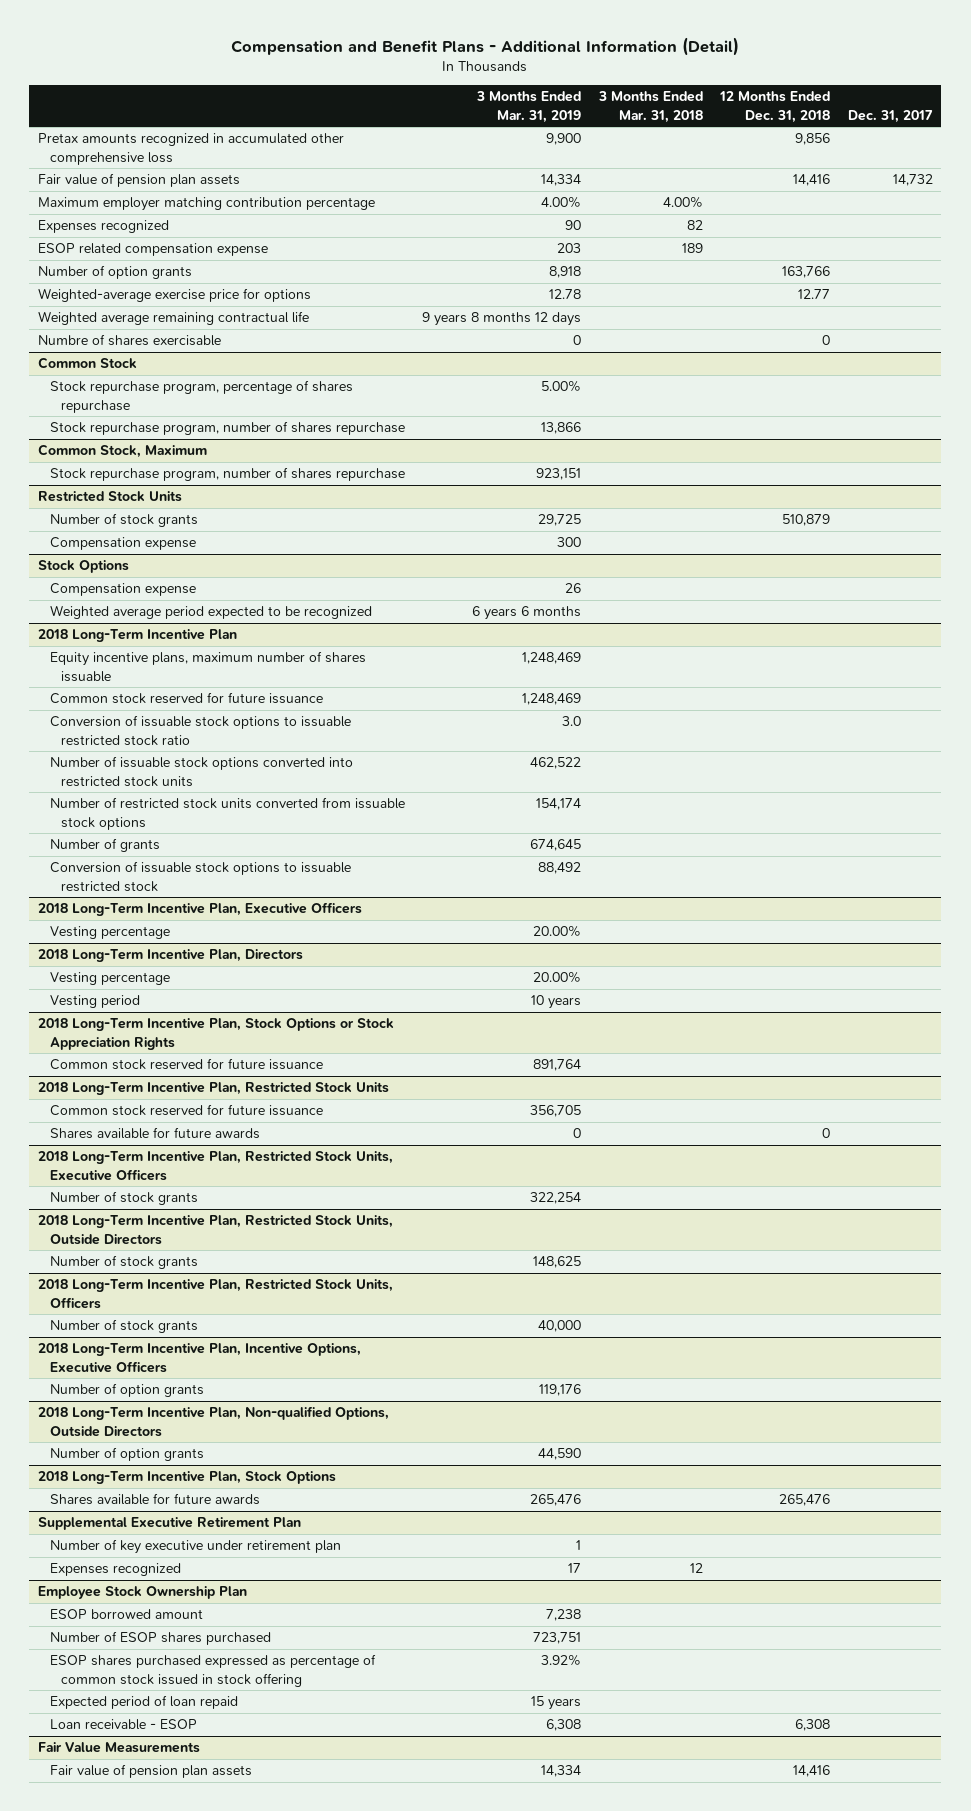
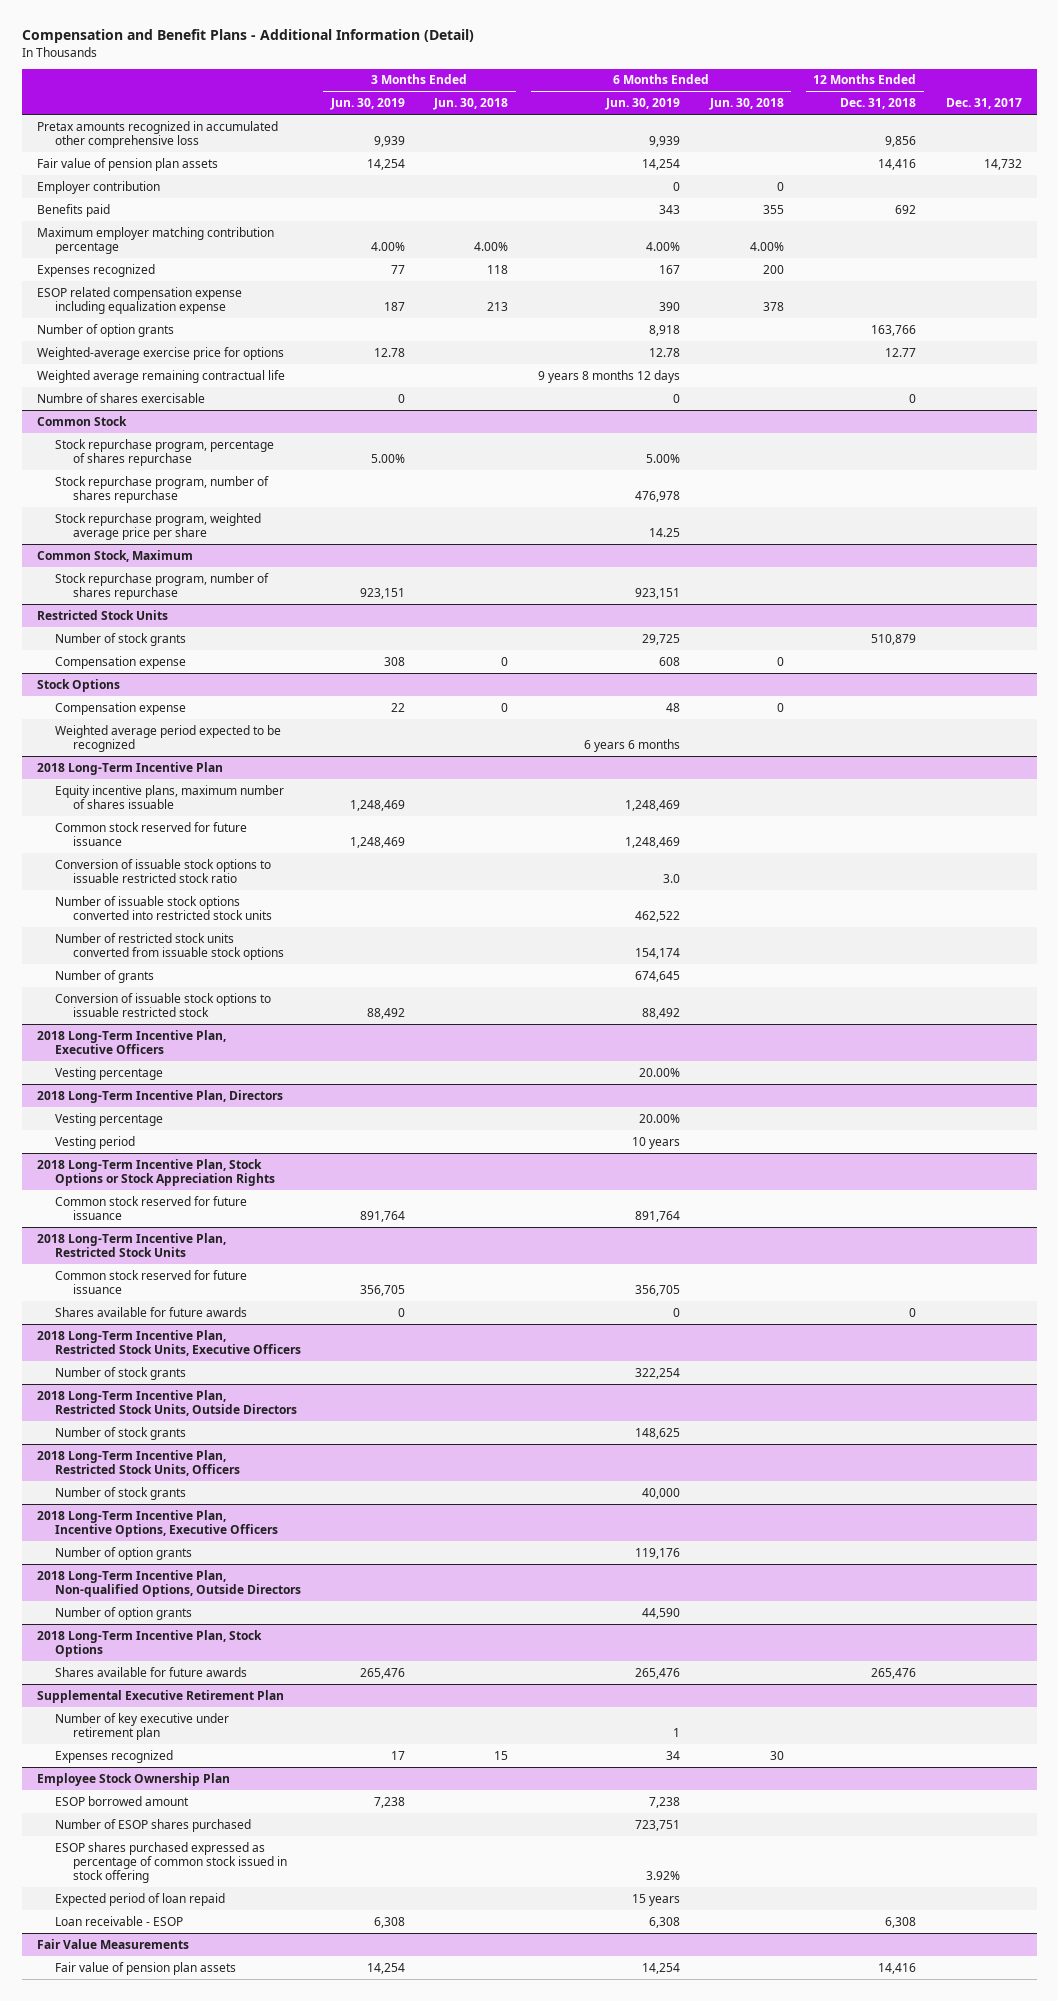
- | 3 Months Ended Mar. 31, 2019 | 3 Months Ended Mar. 31, 2018 | 12 Months Ended Dec. 31, 2018 | Dec. 31, 2017
+ | 3 Months Ended Jun. 30, 2019 | 3 Months Ended Jun. 30, 2018 | 6 Months Ended Jun. 30, 2019 | 6 Months Ended Jun. 30, 2018 | 12 Months Ended Dec. 31, 2018 | Dec. 31, 2017
+ Employer contribution | | | 0 | 0 | |
+ Benefits paid | | | 343 | 355 | 692 |
- ESOP related compensation expense | 203 | 189 | |
+ ESOP related compensation expense including equalization expense | 187 | 213 | 390 | 378 | |
@ Common Stock
+ Stock repurchase program, weighted average price per share | | | 14.25 | | |

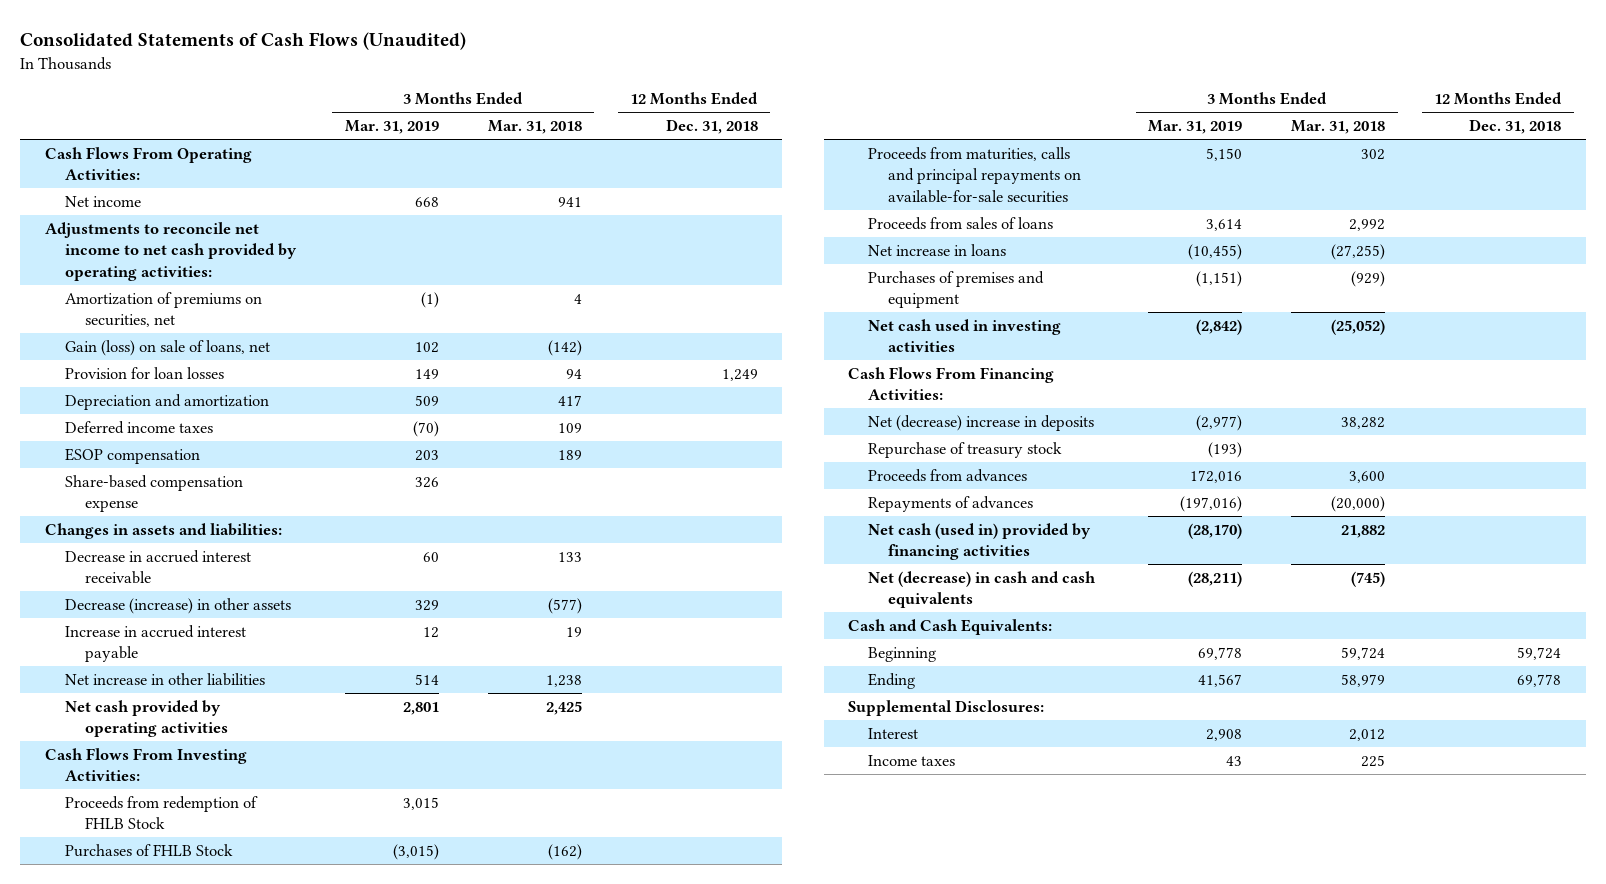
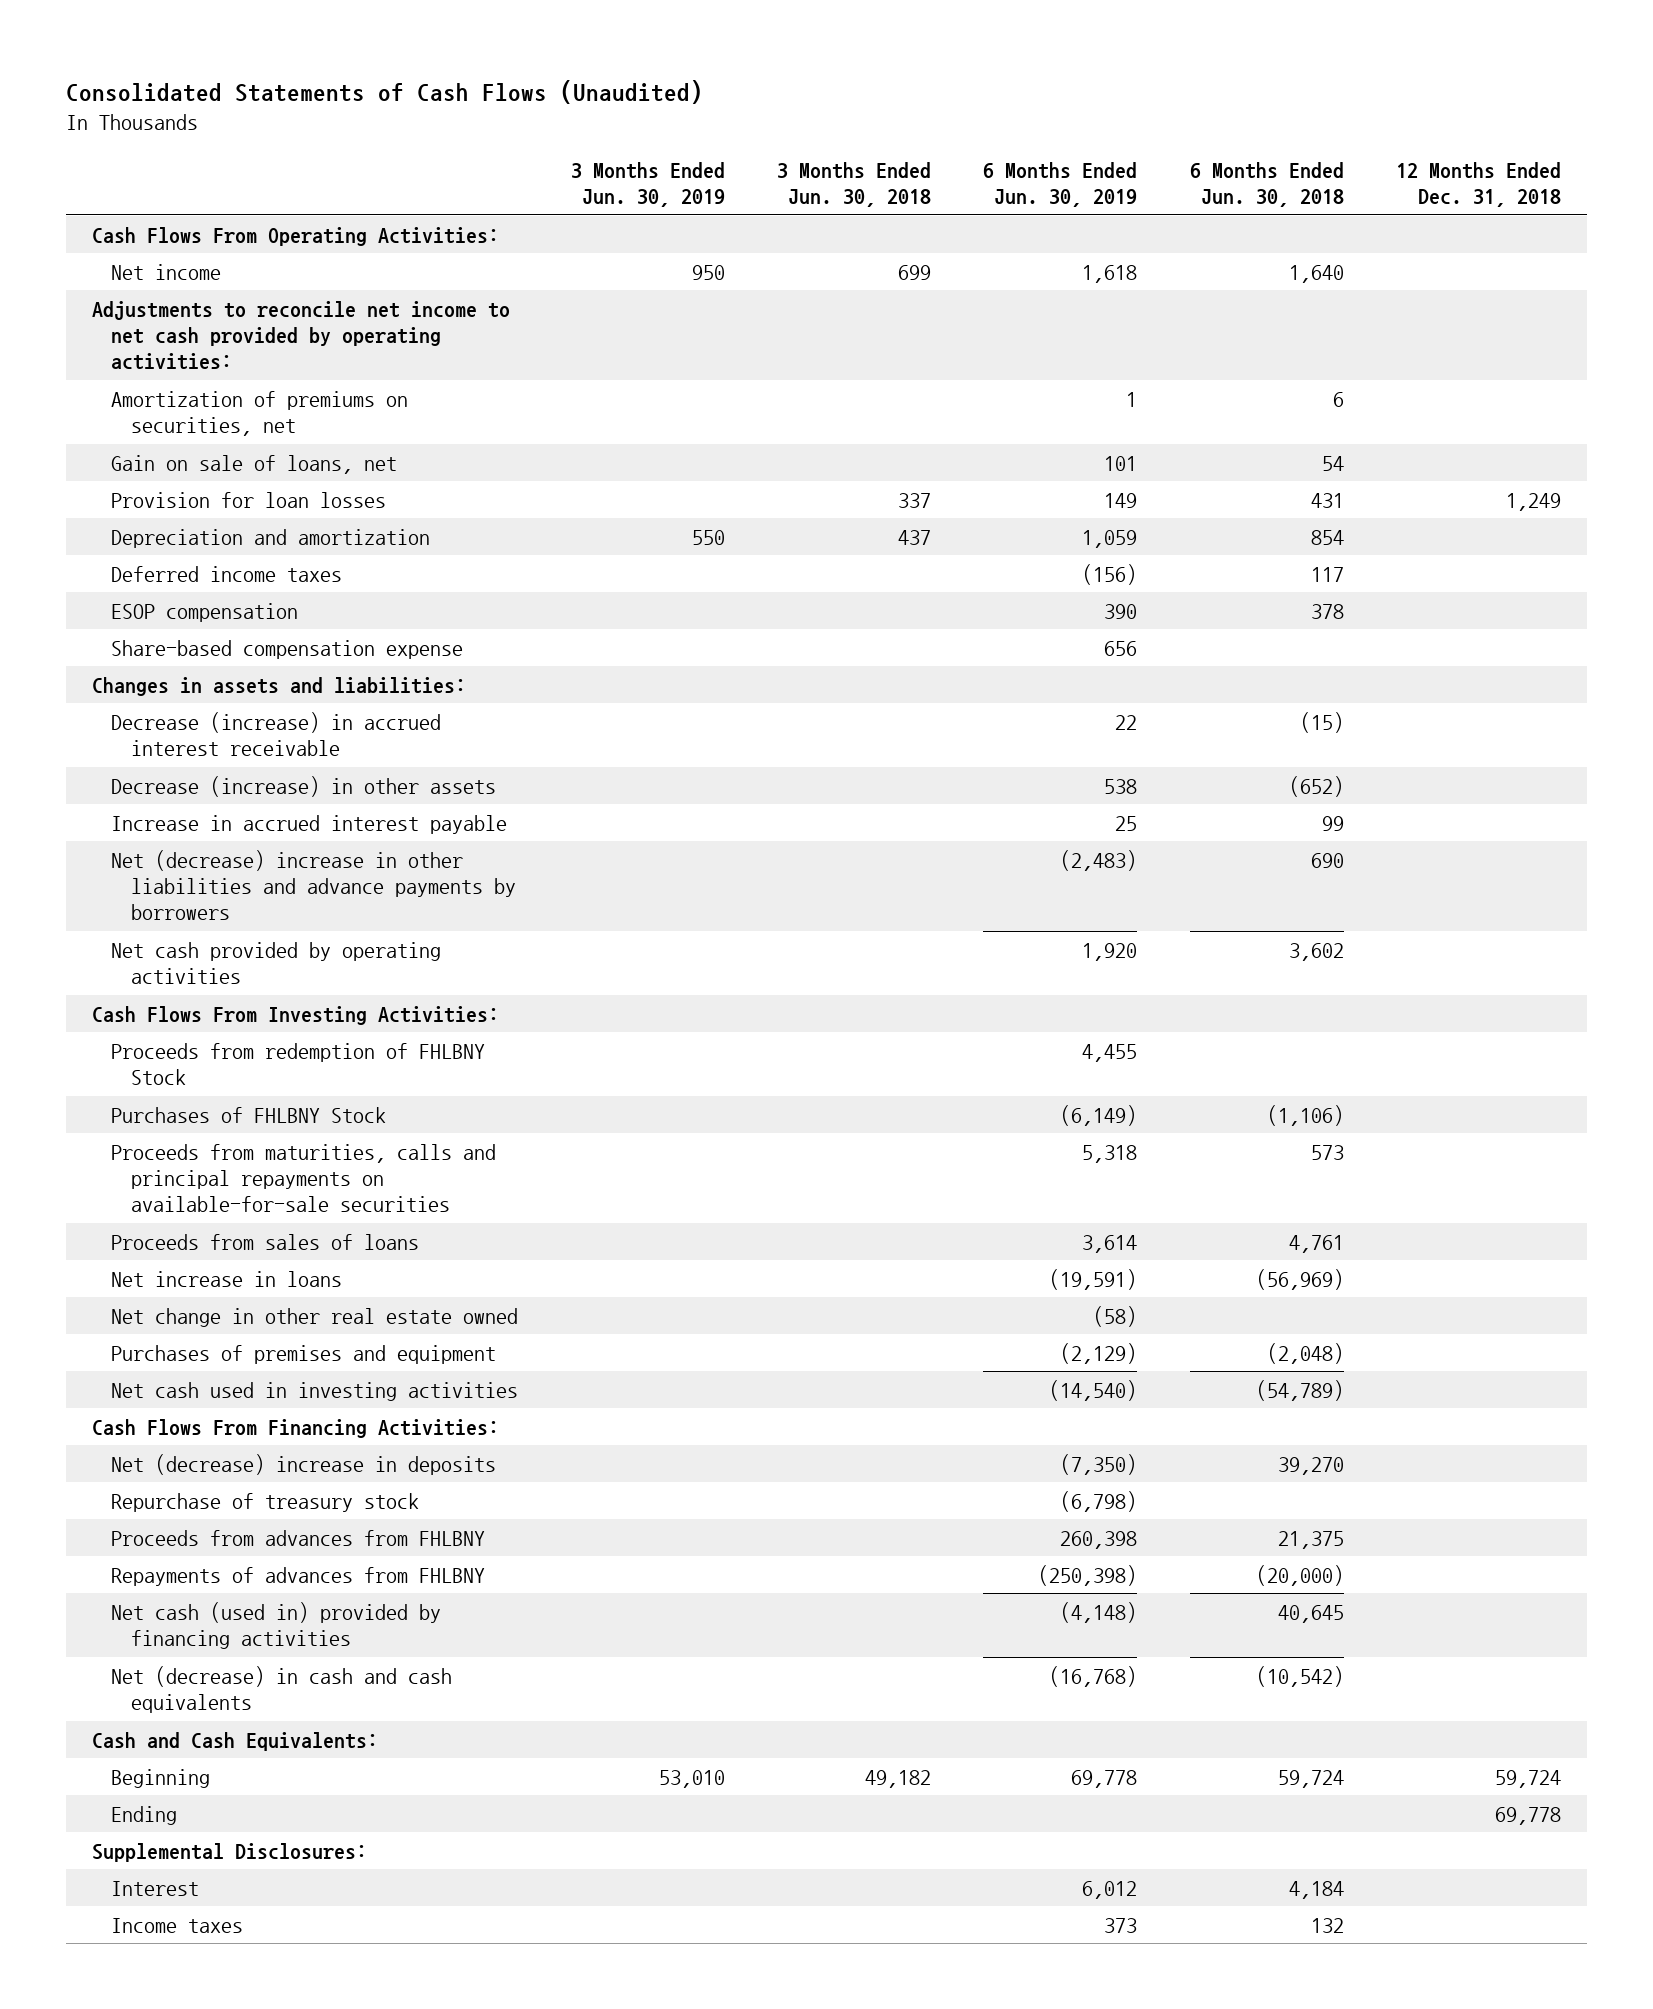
- | 3 Months Ended Mar. 31, 2019 | 3 Months Ended Mar. 31, 2018 | 12 Months Ended Dec. 31, 2018
+ | 3 Months Ended Jun. 30, 2019 | 3 Months Ended Jun. 30, 2018 | 6 Months Ended Jun. 30, 2019 | 6 Months Ended Jun. 30, 2018 | 12 Months Ended Dec. 31, 2018
- Gain (loss) on sale of loans, net | 102 | (142) |
+ Gain on sale of loans, net | | | 101 | 54 |
- Decrease in accrued interest receivable | 60 | 133 |
+ Decrease (increase) in accrued interest receivable | | | 22 | (15) |
- Net increase in other liabilities | 514 | 1,238 |
+ Net (decrease) increase in other liabilities and advance payments by borrowers | | | (2,483) | 690 |
- Proceeds from redemption of FHLB Stock | 3,015 | |
- Purchases of FHLB Stock | (3,015) | (162) |
+ Proceeds from redemption of FHLBNY Stock | | | 4,455 | |
+ Purchases of FHLBNY Stock | | | (6,149) | (1,106) |
+ Net change in other real estate owned | | | (58) | |
- Proceeds from advances | 172,016 | 3,600 |
- Repayments of advances | (197,016) | (20,000) |
+ Proceeds from advances from FHLBNY | | | 260,398 | 21,375 |
+ Repayments of advances from FHLBNY | | | (250,398) | (20,000) |

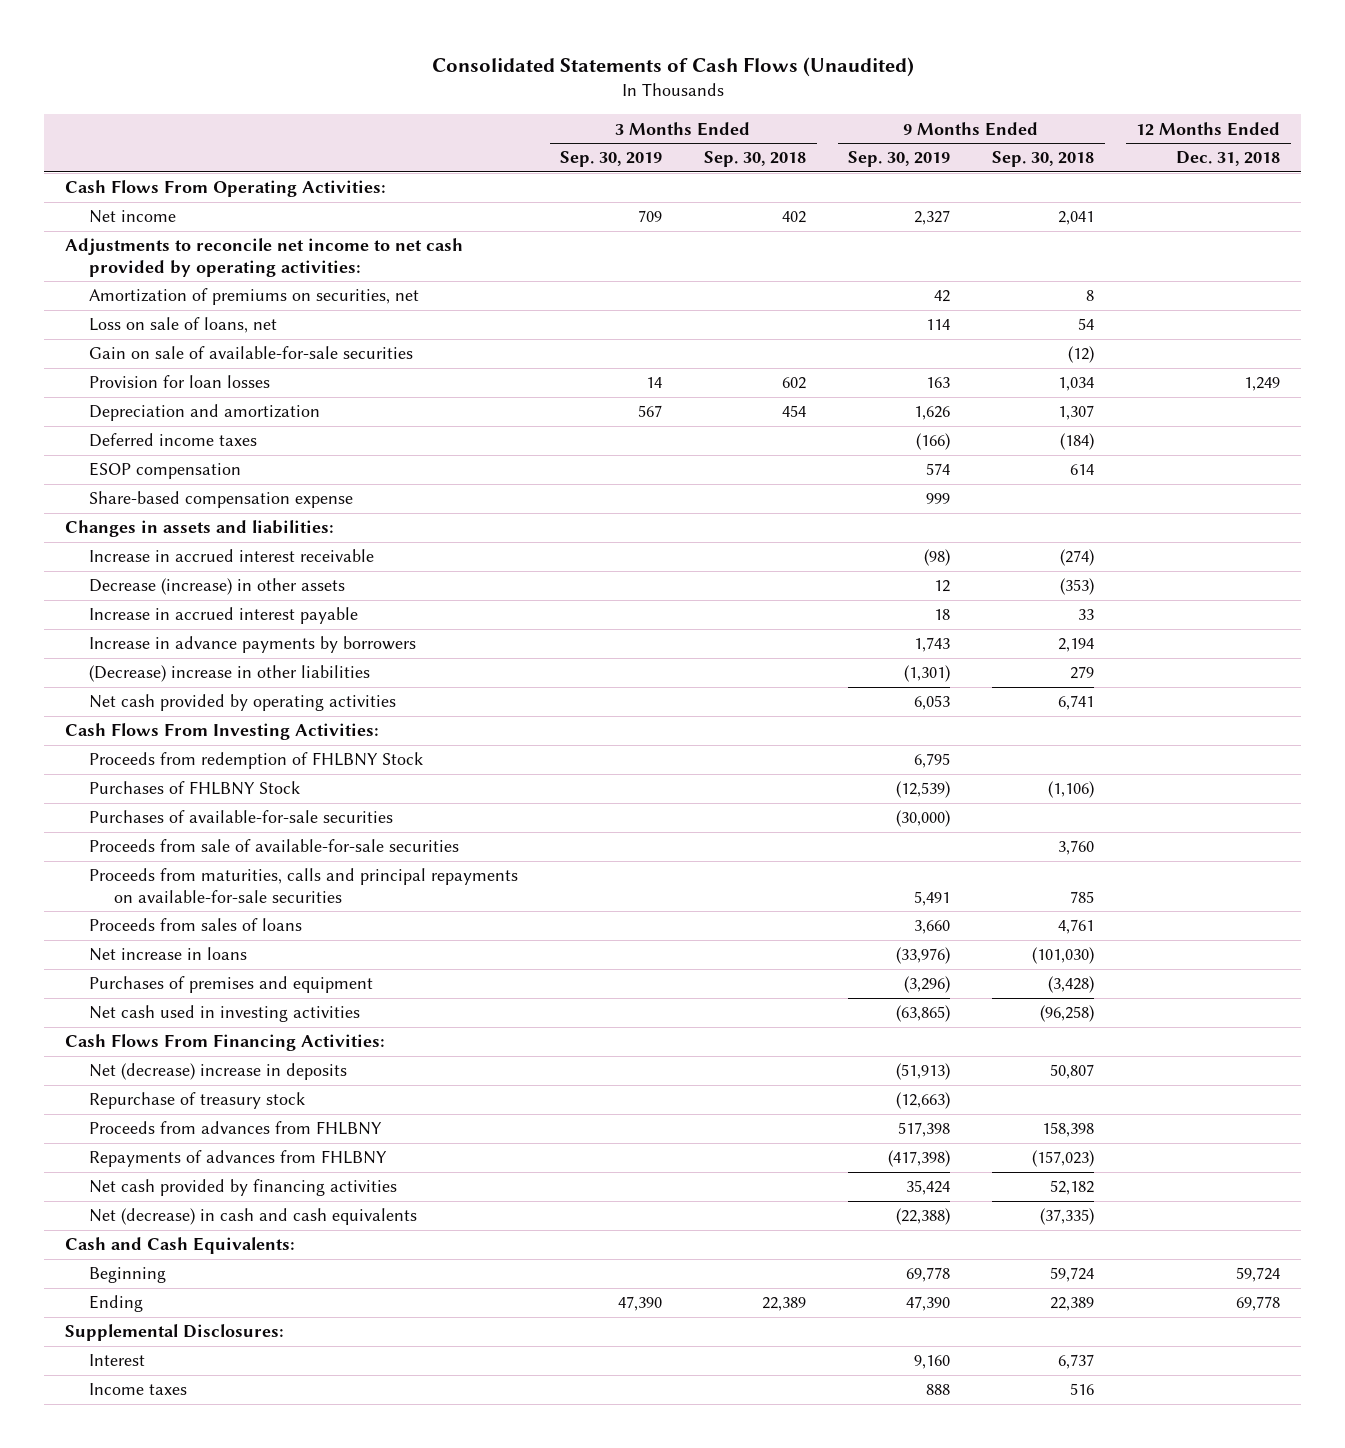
- | 3 Months Ended Jun. 30, 2019 | 3 Months Ended Jun. 30, 2018 | 6 Months Ended Jun. 30, 2019 | 6 Months Ended Jun. 30, 2018 | 12 Months Ended Dec. 31, 2018
+ | 3 Months Ended Sep. 30, 2019 | 3 Months Ended Sep. 30, 2018 | 9 Months Ended Sep. 30, 2019 | 9 Months Ended Sep. 30, 2018 | 12 Months Ended Dec. 31, 2018
- Gain on sale of loans, net | | | 101 | 54 |
+ Loss on sale of loans, net | | | 114 | 54 |
+ Gain on sale of available-for-sale securities | | | | (12) |
- Decrease (increase) in accrued interest receivable | | | 22 | (15) |
+ Increase in accrued interest receivable | | | (98) | (274) |
- Net (decrease) increase in other liabilities and advance payments by borrowers | | | (2,483) | 690 |
+ Increase in advance payments by borrowers | | | 1,743 | 2,194 |
+ (Decrease) increase in other liabilities | | | (1,301) | 279 |
+ Purchases of available-for-sale securities | | | (30,000) | |
+ Proceeds from sale of available-for-sale securities | | | | 3,760 |
- Net change in other real estate owned | | | (58) | |
- Net cash (used in) provided by financing activities | | | (4,148) | 40,645 |
+ Net cash provided by financing activities | | | 35,424 | 52,182 |

